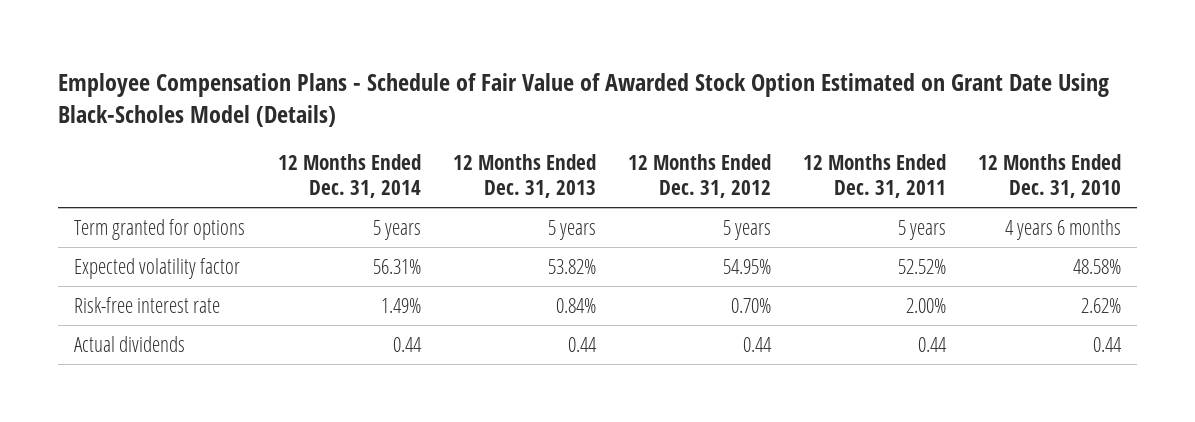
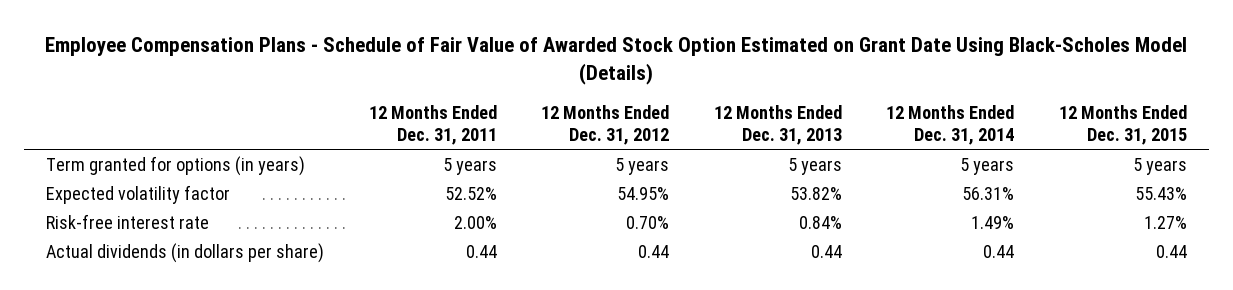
- | 12 Months Ended Dec. 31, 2014 | 12 Months Ended Dec. 31, 2013 | 12 Months Ended Dec. 31, 2012 | 12 Months Ended Dec. 31, 2011 | 12 Months Ended Dec. 31, 2010
+ | 12 Months Ended Dec. 31, 2011 | 12 Months Ended Dec. 31, 2012 | 12 Months Ended Dec. 31, 2013 | 12 Months Ended Dec. 31, 2014 | 12 Months Ended Dec. 31, 2015
- Term granted for options | 5 years | 5 years | 5 years | 5 years | 4 years 6 months
+ Term granted for options (in years) | 5 years | 5 years | 5 years | 5 years | 5 years
- Actual dividends | 0.44 | 0.44 | 0.44 | 0.44 | 0.44
+ Actual dividends (in dollars per share) | 0.44 | 0.44 | 0.44 | 0.44 | 0.44

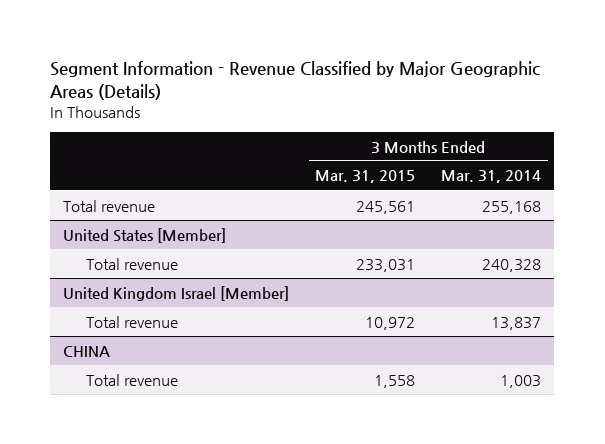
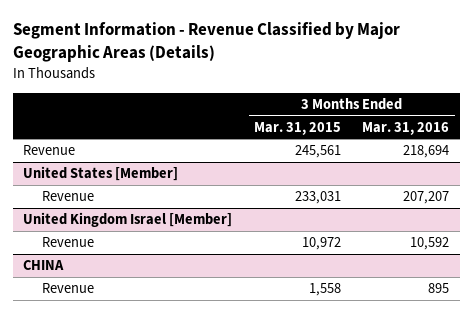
- | 3 Months Ended Mar. 31, 2015 | 3 Months Ended Mar. 31, 2014
+ | 3 Months Ended Mar. 31, 2015 | 3 Months Ended Mar. 31, 2016
- Total revenue | 245,561 | 255,168
+ Revenue | 245,561 | 218,694
@ United States [Member]
- Total revenue | 233,031 | 240,328
+ Revenue | 233,031 | 207,207
@ United Kingdom Israel [Member]
- Total revenue | 10,972 | 13,837
+ Revenue | 10,972 | 10,592
@ CHINA
- Total revenue | 1,558 | 1,003
+ Revenue | 1,558 | 895

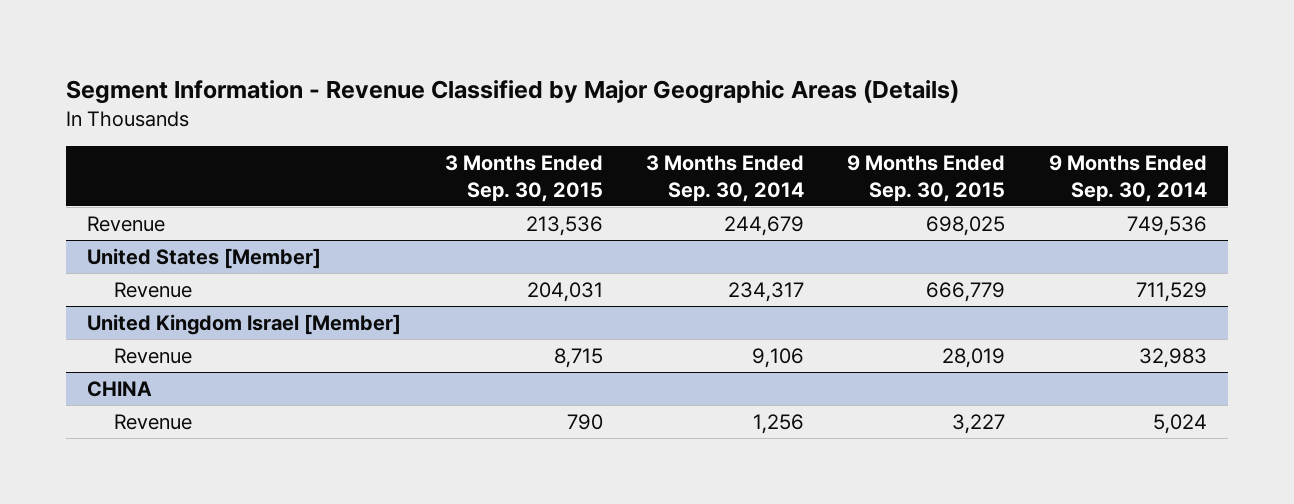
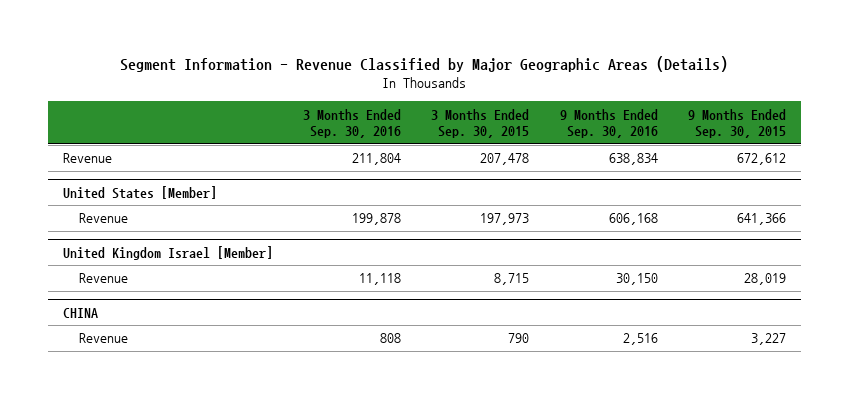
- | 3 Months Ended Sep. 30, 2015 | 3 Months Ended Sep. 30, 2014 | 9 Months Ended Sep. 30, 2015 | 9 Months Ended Sep. 30, 2014
+ | 3 Months Ended Sep. 30, 2016 | 3 Months Ended Sep. 30, 2015 | 9 Months Ended Sep. 30, 2016 | 9 Months Ended Sep. 30, 2015
- Revenue | 213,536 | 244,679 | 698,025 | 749,536
+ Revenue | 211,804 | 207,478 | 638,834 | 672,612
@ United States [Member]
- Revenue | 204,031 | 234,317 | 666,779 | 711,529
+ Revenue | 199,878 | 197,973 | 606,168 | 641,366

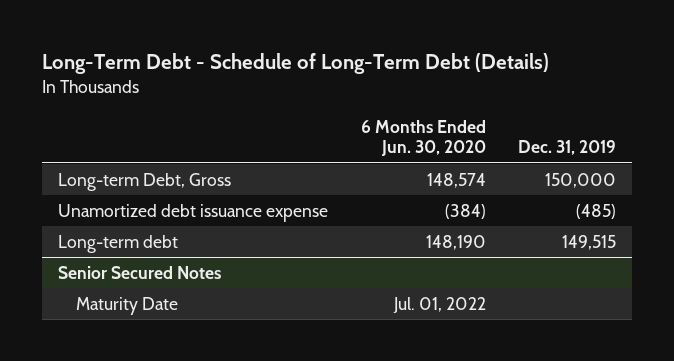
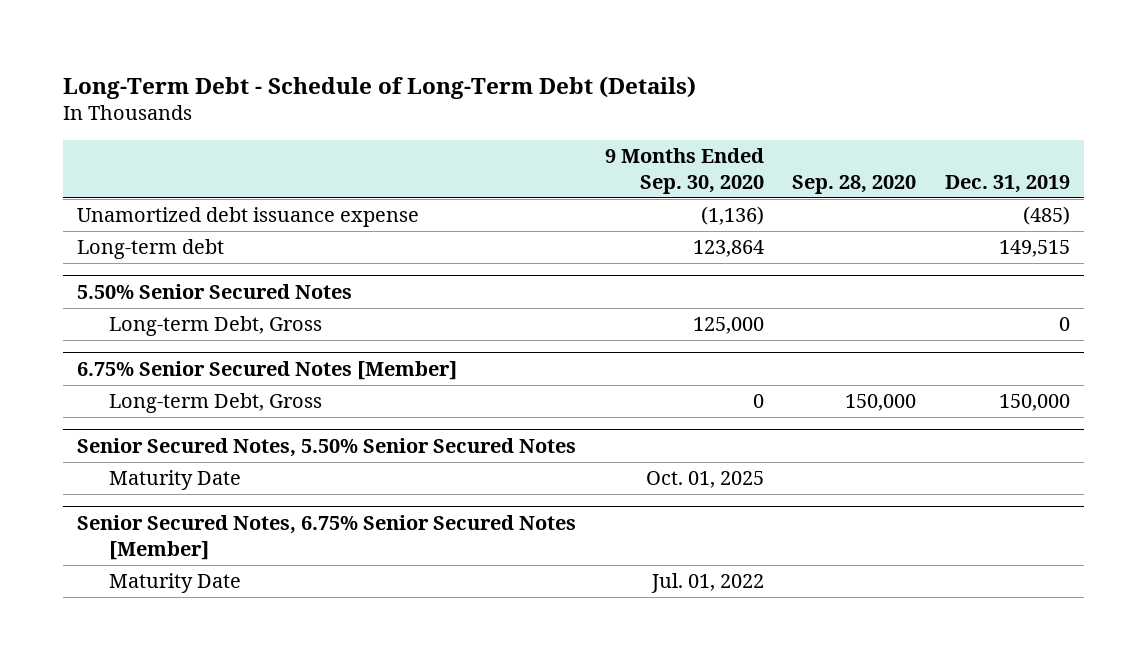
- | 6 Months Ended Jun. 30, 2020 | Dec. 31, 2019
+ | 9 Months Ended Sep. 30, 2020 | Sep. 28, 2020 | Dec. 31, 2019
- Long-term Debt, Gross | 148,574 | 150,000
- Senior Secured Notes
+ 5.50% Senior Secured Notes
+ Long-term Debt, Gross | 125,000 | | 0
+ 6.75% Senior Secured Notes [Member]
+ Long-term Debt, Gross | 0 | 150,000 | 150,000
+ Senior Secured Notes, 5.50% Senior Secured Notes
+ Senior Secured Notes, 6.75% Senior Secured Notes [Member]
+ Maturity Date | Jul. 01, 2022 | |

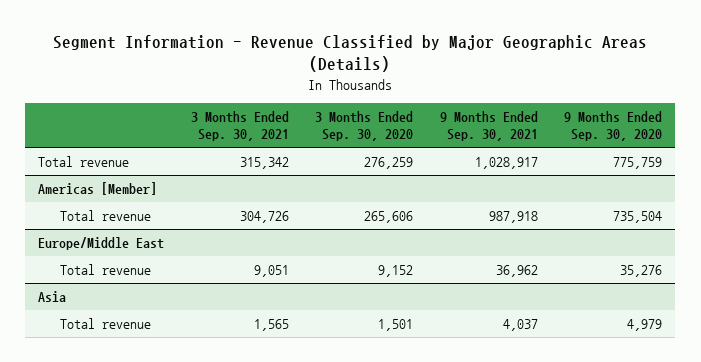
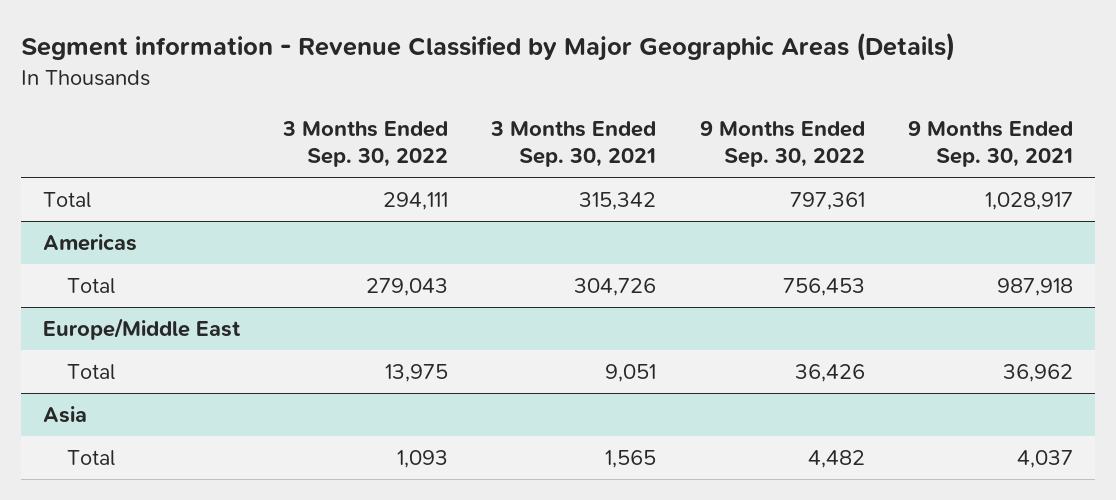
- Segment Information - Revenue Classified by Major Geographic Areas (Details)
+ Segment information - Revenue Classified by Major Geographic Areas (Details)
- | 3 Months Ended Sep. 30, 2021 | 3 Months Ended Sep. 30, 2020 | 9 Months Ended Sep. 30, 2021 | 9 Months Ended Sep. 30, 2020
+ | 3 Months Ended Sep. 30, 2022 | 3 Months Ended Sep. 30, 2021 | 9 Months Ended Sep. 30, 2022 | 9 Months Ended Sep. 30, 2021
- Total revenue | 315,342 | 276,259 | 1,028,917 | 775,759
- Americas [Member]
- Total revenue | 304,726 | 265,606 | 987,918 | 735,504
+ Total | 294,111 | 315,342 | 797,361 | 1,028,917
+ Americas
+ Total | 279,043 | 304,726 | 756,453 | 987,918
@ Europe/Middle East
- Total revenue | 9,051 | 9,152 | 36,962 | 35,276
+ Total | 13,975 | 9,051 | 36,426 | 36,962
@ Asia
- Total revenue | 1,565 | 1,501 | 4,037 | 4,979
+ Total | 1,093 | 1,565 | 4,482 | 4,037

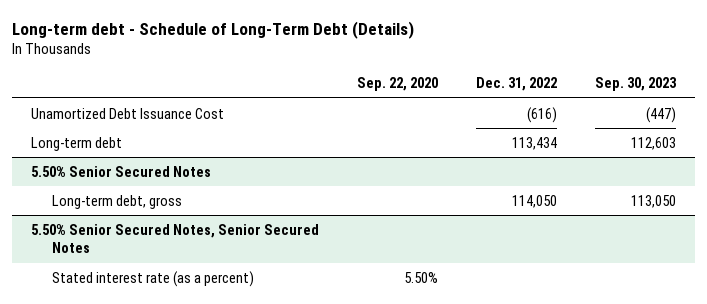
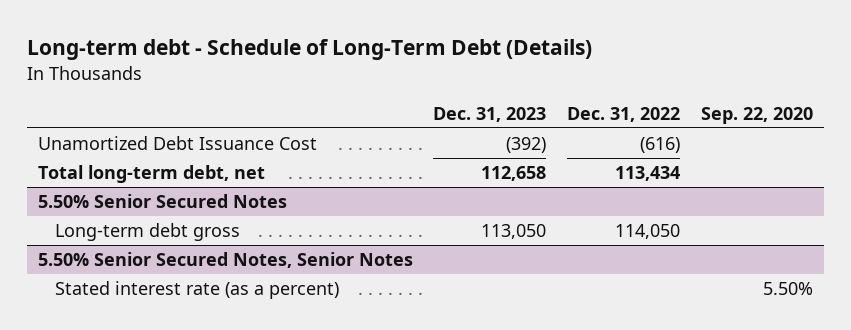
- | Sep. 22, 2020 | Dec. 31, 2022 | Sep. 30, 2023
+ | Dec. 31, 2023 | Dec. 31, 2022 | Sep. 22, 2020
- Long-term debt | | 113,434 | 112,603
+ Total long-term debt, net | 112,658 | 113,434 |
@ 5.50% Senior Secured Notes
- Long-term debt, gross | | 114,050 | 113,050
- 5.50% Senior Secured Notes, Senior Secured Notes
@ 5.50% Senior Secured Notes
+ Long-term debt gross | 113,050 | 114,050 |
+ 5.50% Senior Secured Notes, Senior Notes

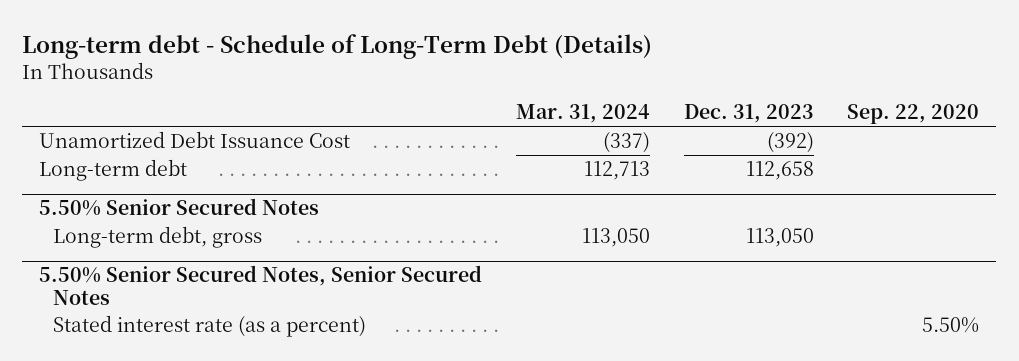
- | Dec. 31, 2023 | Dec. 31, 2022 | Sep. 22, 2020
+ | Mar. 31, 2024 | Dec. 31, 2023 | Sep. 22, 2020
- Total long-term debt, net | 112,658 | 113,434 |
+ Long-term debt | 112,713 | 112,658 |
@ 5.50% Senior Secured Notes
- Long-term debt gross | 113,050 | 114,050 |
- 5.50% Senior Secured Notes, Senior Notes
@ 5.50% Senior Secured Notes
+ Long-term debt, gross | 113,050 | 113,050 |
+ 5.50% Senior Secured Notes, Senior Secured Notes

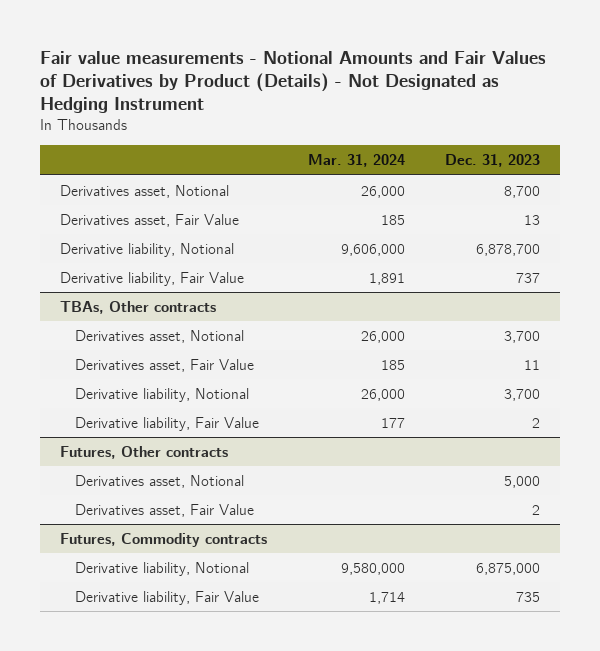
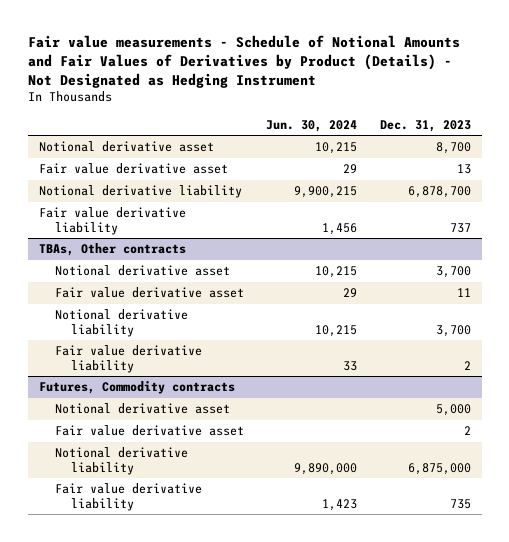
- Fair value measurements - Notional Amounts and Fair Values of Derivatives by Product (Details) - Not Designated as Hedging Instrument
+ Fair value measurements - Schedule of Notional Amounts and Fair Values of Derivatives by Product (Details) - Not Designated as Hedging Instrument
- | Mar. 31, 2024 | Dec. 31, 2023
+ | Jun. 30, 2024 | Dec. 31, 2023
- Derivatives asset, Notional | 26,000 | 8,700
- Derivatives asset, Fair Value | 185 | 13
- Derivative liability, Notional | 9,606,000 | 6,878,700
- Derivative liability, Fair Value | 1,891 | 737
+ Notional derivative asset | 10,215 | 8,700
+ Fair value derivative asset | 29 | 13
+ Notional derivative liability | 9,900,215 | 6,878,700
+ Fair value derivative liability | 1,456 | 737
@ TBAs, Other contracts
- Derivatives asset, Notional | 26,000 | 3,700
- Derivatives asset, Fair Value | 185 | 11
- Derivative liability, Notional | 26,000 | 3,700
- Derivative liability, Fair Value | 177 | 2
- Futures, Other contracts
- Derivatives asset, Notional | | 5,000
- Derivatives asset, Fair Value | | 2
@ TBAs, Other contracts
+ Notional derivative asset | 10,215 | 3,700
+ Fair value derivative asset | 29 | 11
+ Notional derivative liability | 10,215 | 3,700
+ Fair value derivative liability | 33 | 2
@ Futures, Commodity contracts
- Derivative liability, Notional | 9,580,000 | 6,875,000
- Derivative liability, Fair Value | 1,714 | 735
+ Notional derivative asset | | 5,000
+ Fair value derivative asset | | 2
+ Notional derivative liability | 9,890,000 | 6,875,000
+ Fair value derivative liability | 1,423 | 735

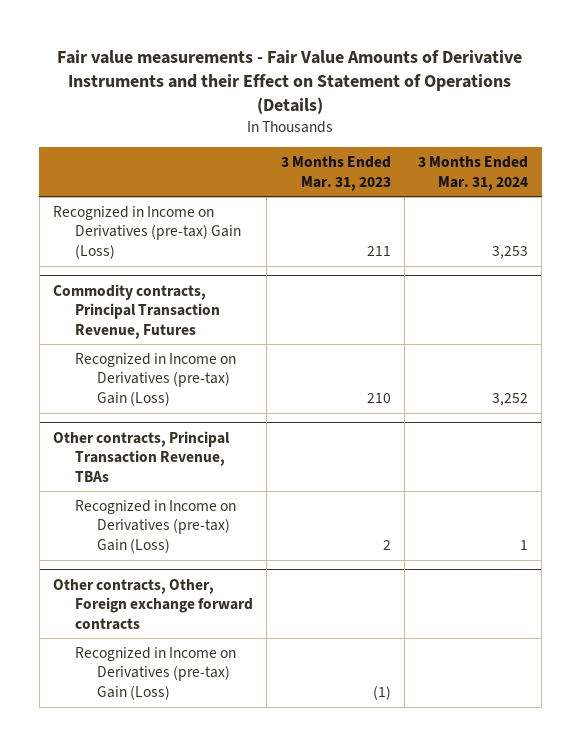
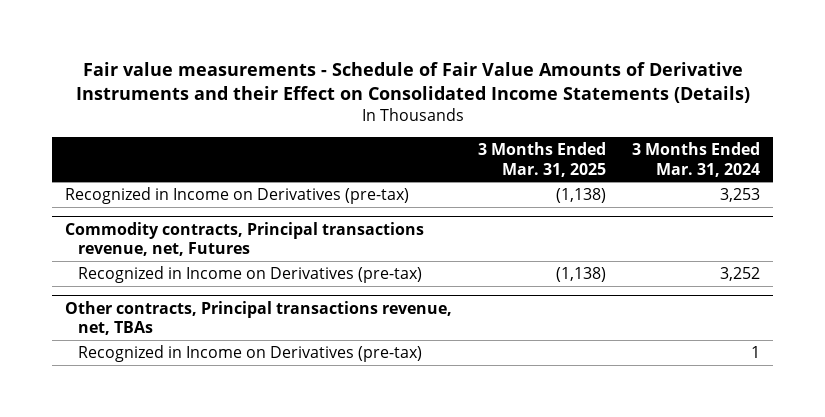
- Fair value measurements - Fair Value Amounts of Derivative Instruments and their Effect on Statement of Operations (Details)
+ Fair value measurements - Schedule of Fair Value Amounts of Derivative Instruments and their Effect on Consolidated Income Statements (Details)
- | 3 Months Ended Mar. 31, 2023 | 3 Months Ended Mar. 31, 2024
+ | 3 Months Ended Mar. 31, 2025 | 3 Months Ended Mar. 31, 2024
- Recognized in Income on Derivatives (pre-tax) Gain (Loss) | 211 | 3,253
- Commodity contracts, Principal Transaction Revenue, Futures
- Recognized in Income on Derivatives (pre-tax) Gain (Loss) | 210 | 3,252
- Other contracts, Principal Transaction Revenue, TBAs
- Recognized in Income on Derivatives (pre-tax) Gain (Loss) | 2 | 1
- Other contracts, Other, Foreign exchange forward contracts
- Recognized in Income on Derivatives (pre-tax) Gain (Loss) | (1) |
+ Recognized in Income on Derivatives (pre-tax) | (1,138) | 3,253
+ Commodity contracts, Principal transactions revenue, net, Futures
+ Recognized in Income on Derivatives (pre-tax) | (1,138) | 3,252
+ Other contracts, Principal transactions revenue, net, TBAs
+ Recognized in Income on Derivatives (pre-tax) | | 1

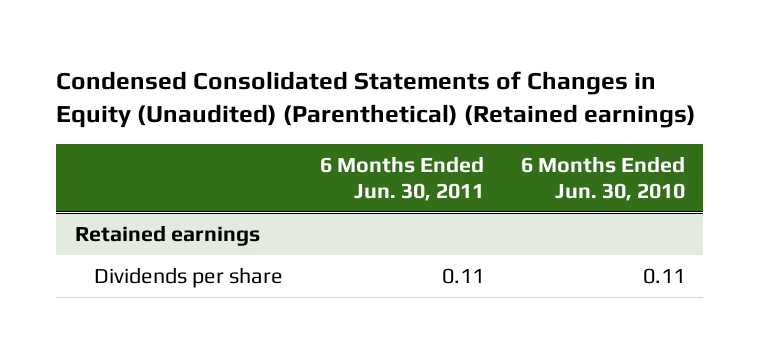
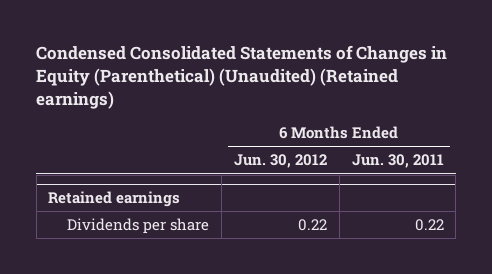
- Condensed Consolidated Statements of Changes in Equity (Unaudited) (Parenthetical) (Retained earnings)
+ Condensed Consolidated Statements of Changes in Equity (Parenthetical) (Unaudited) (Retained earnings)
- | 6 Months Ended Jun. 30, 2011 | 6 Months Ended Jun. 30, 2010
+ | 6 Months Ended Jun. 30, 2012 | 6 Months Ended Jun. 30, 2011
@ Retained earnings
- Dividends per share | 0.11 | 0.11
+ Dividends per share | 0.22 | 0.22

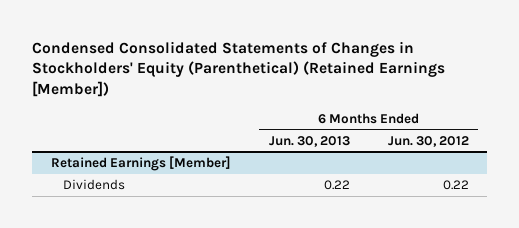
- Condensed Consolidated Statements of Changes in Equity (Parenthetical) (Unaudited) (Retained earnings)
+ Condensed Consolidated Statements of Changes in Stockholders' Equity (Parenthetical) (Retained Earnings [Member])
- | 6 Months Ended Jun. 30, 2012 | 6 Months Ended Jun. 30, 2011
+ | 6 Months Ended Jun. 30, 2013 | 6 Months Ended Jun. 30, 2012
- Retained earnings
- Dividends per share | 0.22 | 0.22
+ Retained Earnings [Member]
+ Dividends | 0.22 | 0.22

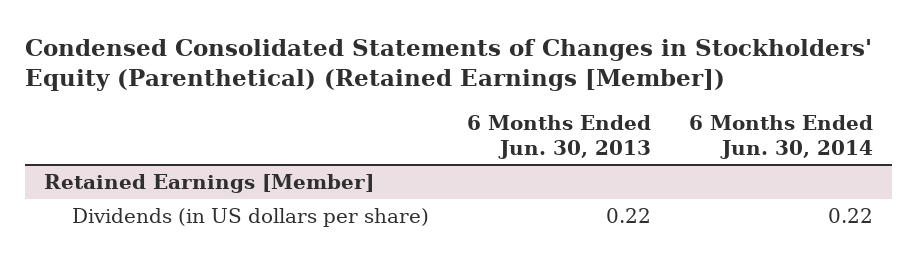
- | 6 Months Ended Jun. 30, 2013 | 6 Months Ended Jun. 30, 2012
+ | 6 Months Ended Jun. 30, 2013 | 6 Months Ended Jun. 30, 2014
@ Retained Earnings [Member]
- Dividends | 0.22 | 0.22
+ Dividends (in US dollars per share) | 0.22 | 0.22

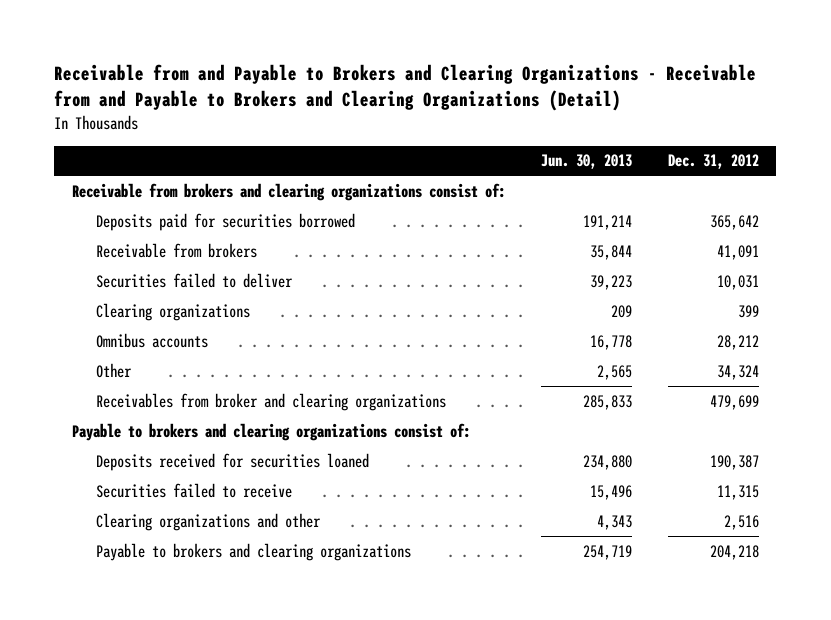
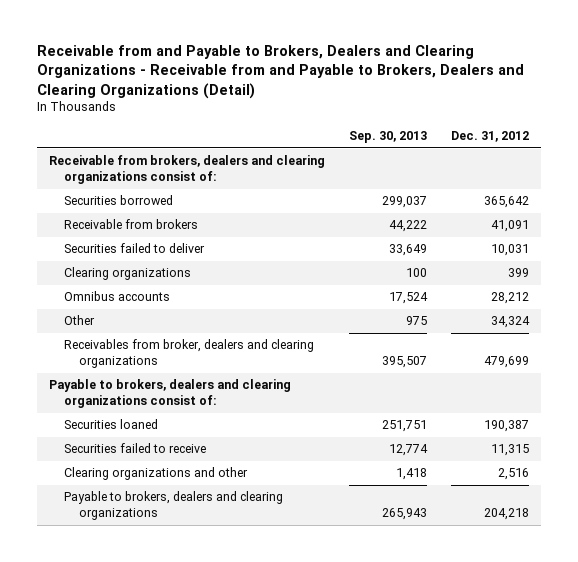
- Receivable from and Payable to Brokers and Clearing Organizations - Receivable from and Payable to Brokers and Clearing Organizations (Detail)
+ Receivable from and Payable to Brokers, Dealers and Clearing Organizations - Receivable from and Payable to Brokers, Dealers and Clearing Organizations (Detail)
- | Jun. 30, 2013 | Dec. 31, 2012
+ | Sep. 30, 2013 | Dec. 31, 2012
- Receivable from brokers and clearing organizations consist of:
- Deposits paid for securities borrowed | 191,214 | 365,642
+ Receivable from brokers, dealers and clearing organizations consist of:
+ Securities borrowed | 299,037 | 365,642
- Receivables from broker and clearing organizations | 285,833 | 479,699
- Payable to brokers and clearing organizations consist of:
- Deposits received for securities loaned | 234,880 | 190,387
+ Receivables from broker, dealers and clearing organizations | 395,507 | 479,699
+ Payable to brokers, dealers and clearing organizations consist of:
+ Securities loaned | 251,751 | 190,387
- Payable to brokers and clearing organizations | 254,719 | 204,218
+ Payable to brokers, dealers and clearing organizations | 265,943 | 204,218

